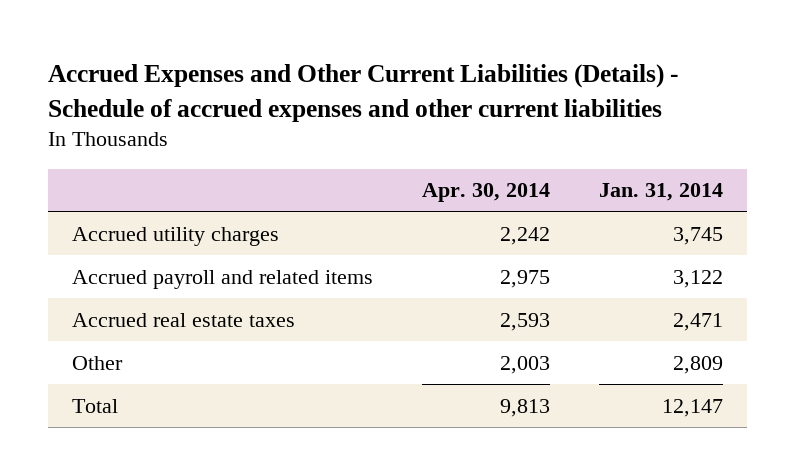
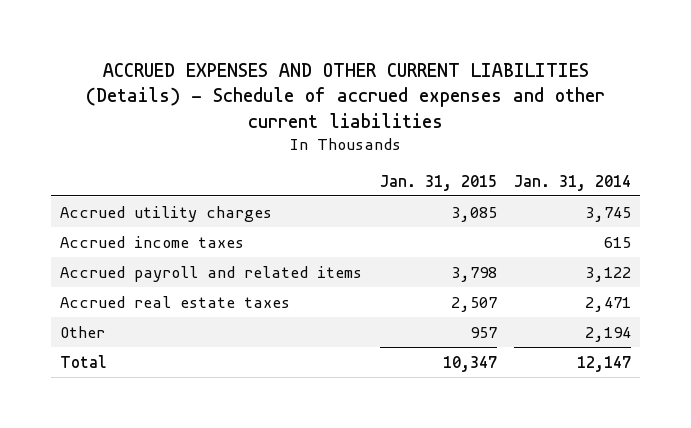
- Accrued Expenses and Other Current Liabilities (Details) - Schedule of accrued expenses and other current liabilities
+ ACCRUED EXPENSES AND OTHER CURRENT LIABILITIES (Details) - Schedule of accrued expenses and other current liabilities
- | Apr. 30, 2014 | Jan. 31, 2014
+ | Jan. 31, 2015 | Jan. 31, 2014
+ Accrued income taxes | | 615
- Other | 2,003 | 2,809
+ Other | 957 | 2,194

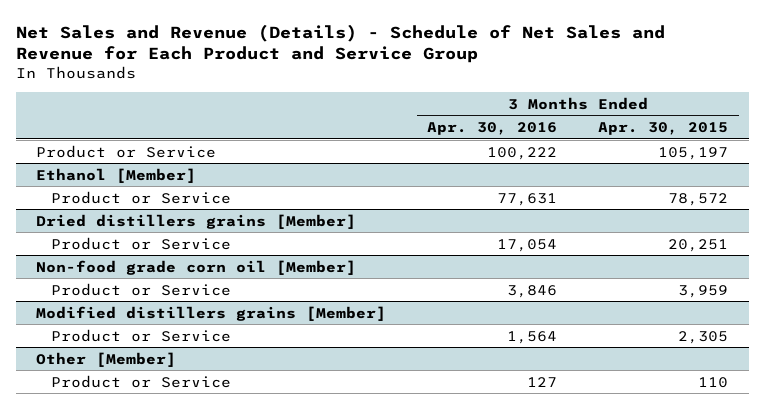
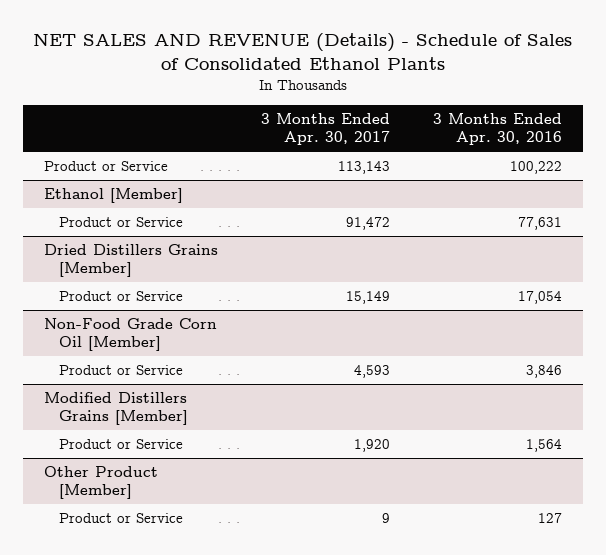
- Net Sales and Revenue (Details) - Schedule of Net Sales and Revenue for Each Product and Service Group
+ NET SALES AND REVENUE (Details) - Schedule of Sales of Consolidated Ethanol Plants
- | 3 Months Ended Apr. 30, 2016 | 3 Months Ended Apr. 30, 2015
+ | 3 Months Ended Apr. 30, 2017 | 3 Months Ended Apr. 30, 2016
- Dried distillers grains [Member]
+ Dried Distillers Grains [Member]
- Non-food grade corn oil [Member]
+ Non-Food Grade Corn Oil [Member]
- Modified distillers grains [Member]
+ Modified Distillers Grains [Member]
- Other [Member]
+ Other Product [Member]

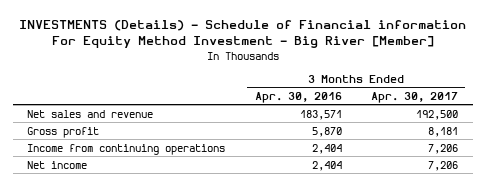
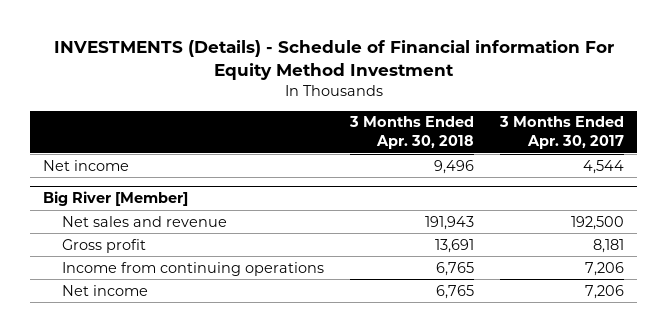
- INVESTMENTS (Details) - Schedule of Financial information For Equity Method Investment - Big River [Member]
+ INVESTMENTS (Details) - Schedule of Financial information For Equity Method Investment
- | 3 Months Ended Apr. 30, 2016 | 3 Months Ended Apr. 30, 2017
+ | 3 Months Ended Apr. 30, 2018 | 3 Months Ended Apr. 30, 2017
+ Net income | 9,496 | 4,544
+ Big River [Member]

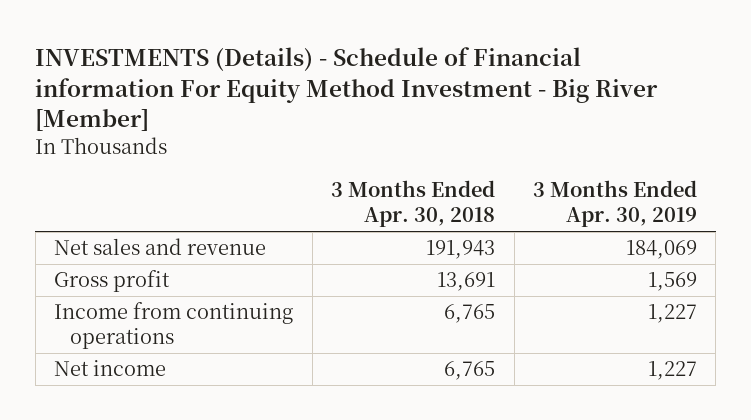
- INVESTMENTS (Details) - Schedule of Financial information For Equity Method Investment
+ INVESTMENTS (Details) - Schedule of Financial information For Equity Method Investment - Big River [Member]
- | 3 Months Ended Apr. 30, 2018 | 3 Months Ended Apr. 30, 2017
+ | 3 Months Ended Apr. 30, 2018 | 3 Months Ended Apr. 30, 2019
- Net income | 9,496 | 4,544
- Big River [Member]

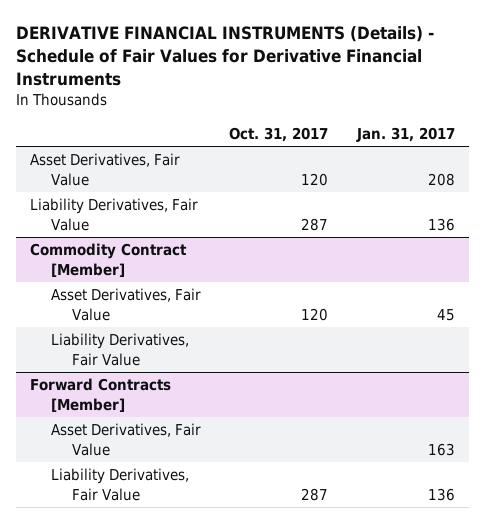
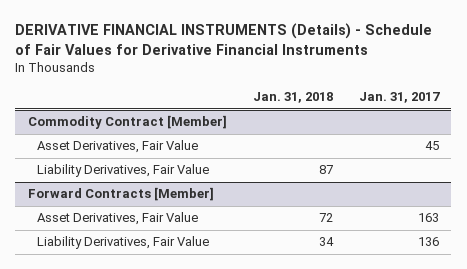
- | Oct. 31, 2017 | Jan. 31, 2017
+ | Jan. 31, 2018 | Jan. 31, 2017
- Asset Derivatives, Fair Value | 120 | 208
- Liability Derivatives, Fair Value | 287 | 136

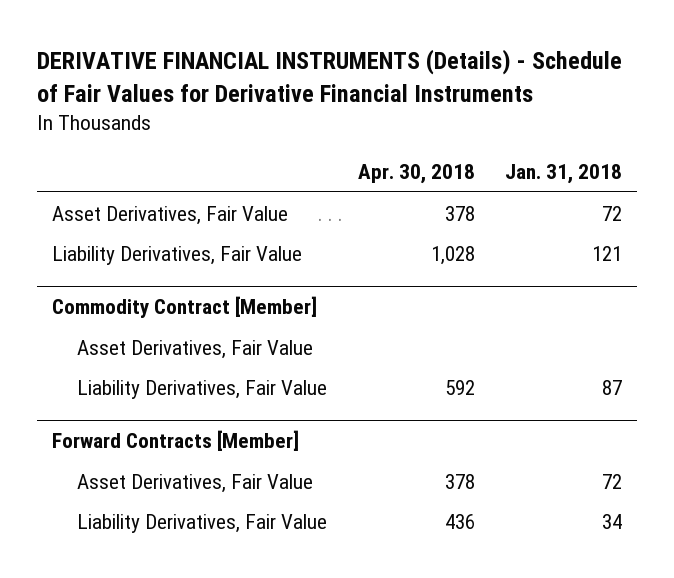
- | Jan. 31, 2018 | Jan. 31, 2017
+ | Apr. 30, 2018 | Jan. 31, 2018
+ Asset Derivatives, Fair Value | 378 | 72
+ Liability Derivatives, Fair Value | 1,028 | 121

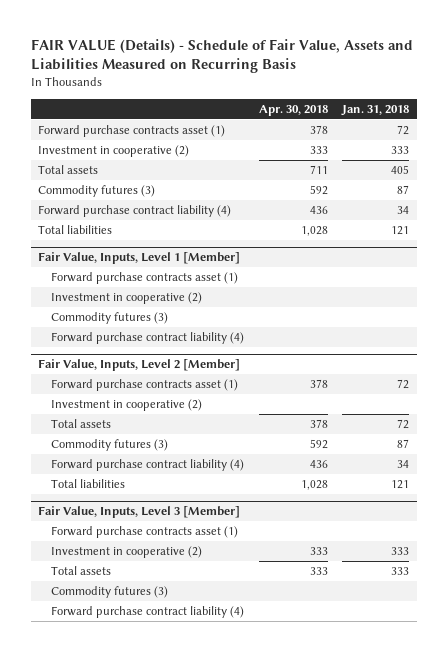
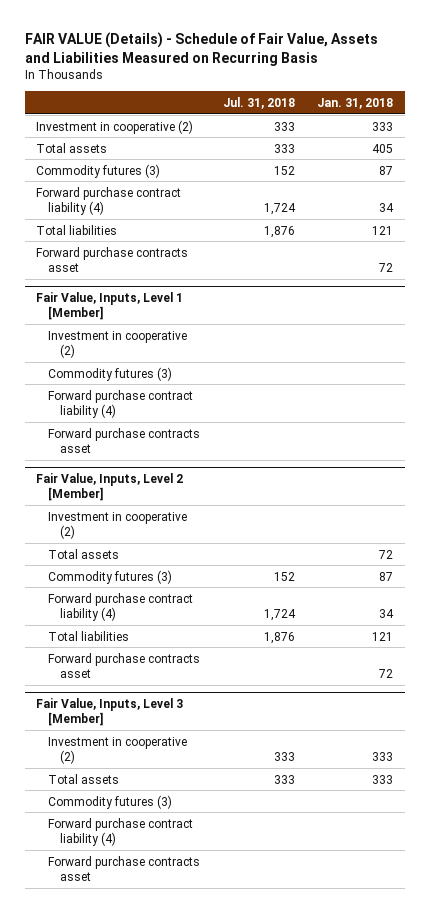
- | Apr. 30, 2018 | Jan. 31, 2018
+ | Jul. 31, 2018 | Jan. 31, 2018
- Forward purchase contracts asset (1) | 378 | 72
+ Forward purchase contracts asset | | 72
@ Fair Value, Inputs, Level 1 [Member]
- Forward purchase contracts asset (1)
+ Forward purchase contracts asset
@ Fair Value, Inputs, Level 2 [Member]
- Forward purchase contracts asset (1) | 378 | 72
+ Forward purchase contracts asset | | 72
@ Fair Value, Inputs, Level 3 [Member]
- Forward purchase contracts asset (1)
+ Forward purchase contracts asset

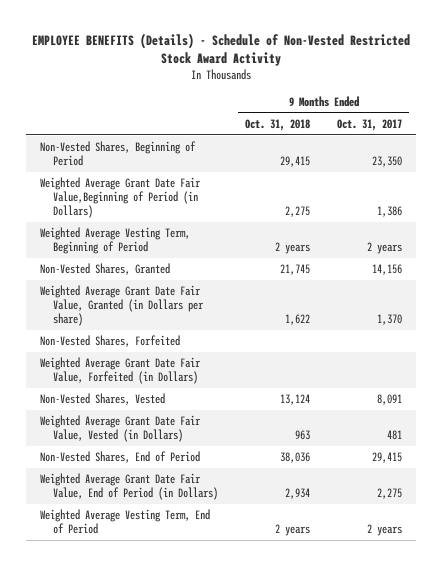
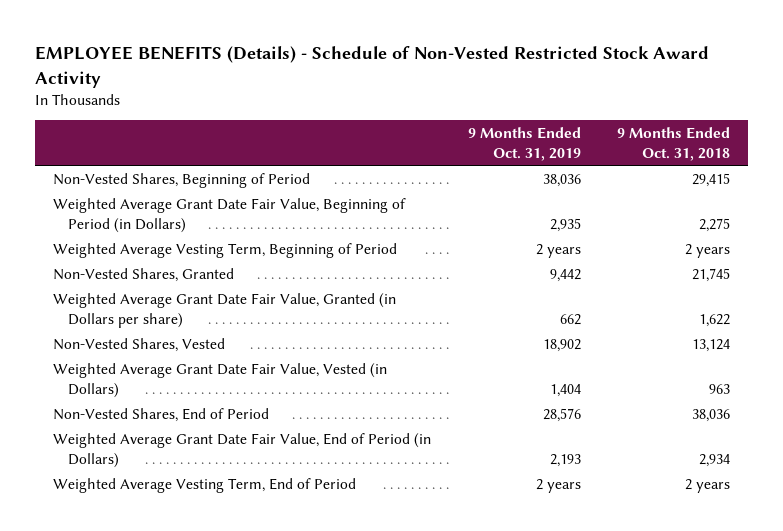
- | 9 Months Ended Oct. 31, 2018 | 9 Months Ended Oct. 31, 2017
+ | 9 Months Ended Oct. 31, 2019 | 9 Months Ended Oct. 31, 2018
- Weighted Average Grant Date Fair Value,Beginning of Period (in Dollars) | 2,275 | 1,386
+ Weighted Average Grant Date Fair Value, Beginning of Period (in Dollars) | 2,935 | 2,275
- Non-Vested Shares, Forfeited
- Weighted Average Grant Date Fair Value, Forfeited (in Dollars)

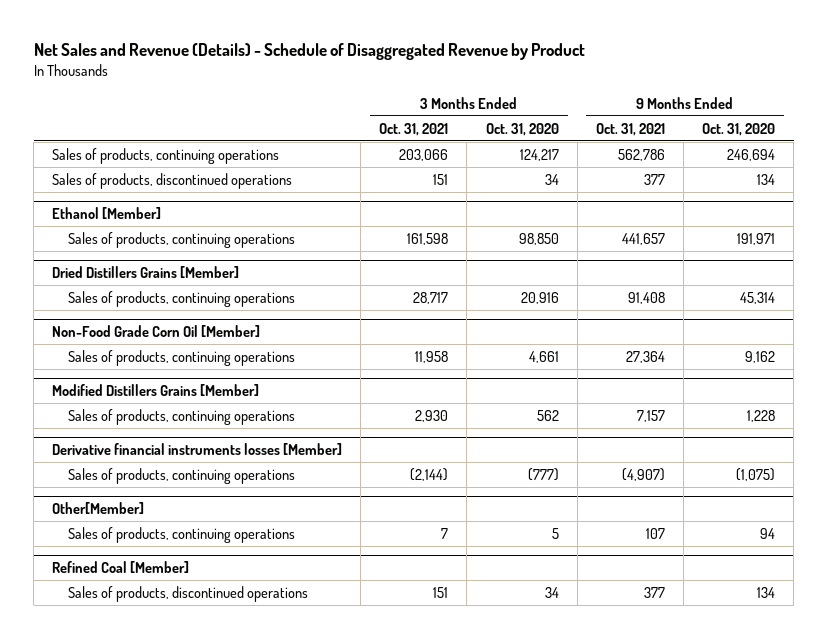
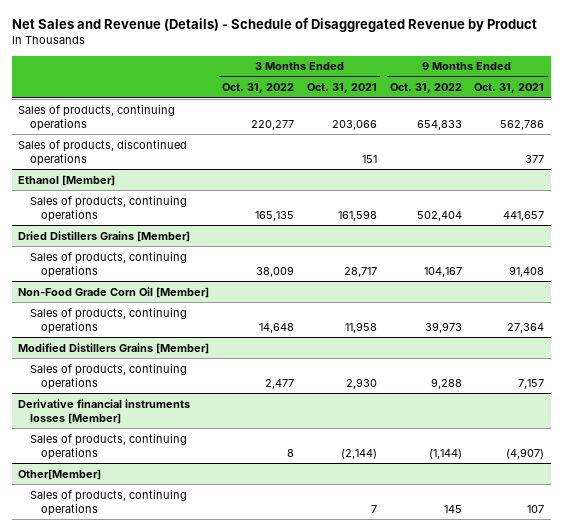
- | 3 Months Ended Oct. 31, 2021 | 3 Months Ended Oct. 31, 2020 | 9 Months Ended Oct. 31, 2021 | 9 Months Ended Oct. 31, 2020
+ | 3 Months Ended Oct. 31, 2022 | 3 Months Ended Oct. 31, 2021 | 9 Months Ended Oct. 31, 2022 | 9 Months Ended Oct. 31, 2021
- Refined Coal [Member]
- Sales of products, discontinued operations | 151 | 34 | 377 | 134

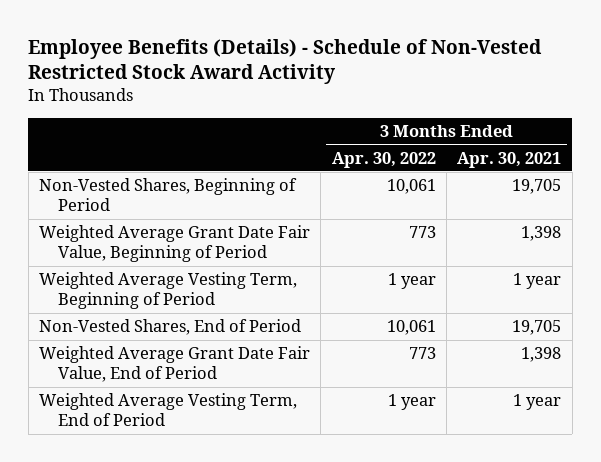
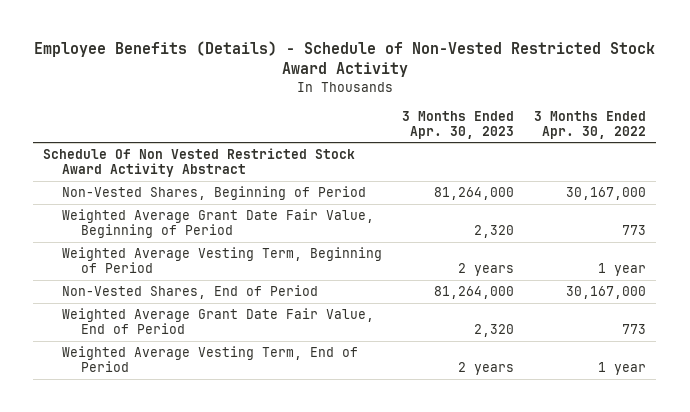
- | 3 Months Ended Apr. 30, 2022 | 3 Months Ended Apr. 30, 2021
+ | 3 Months Ended Apr. 30, 2023 | 3 Months Ended Apr. 30, 2022
- Non-Vested Shares, Beginning of Period | 10,061 | 19,705
+ Schedule Of Non Vested Restricted Stock Award Activity Abstract
+ Non-Vested Shares, Beginning of Period | 81,264,000 | 30,167,000
- Non-Vested Shares, End of Period | 10,061 | 19,705
+ Non-Vested Shares, End of Period | 81,264,000 | 30,167,000

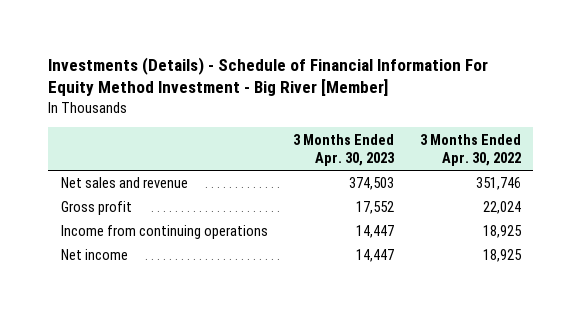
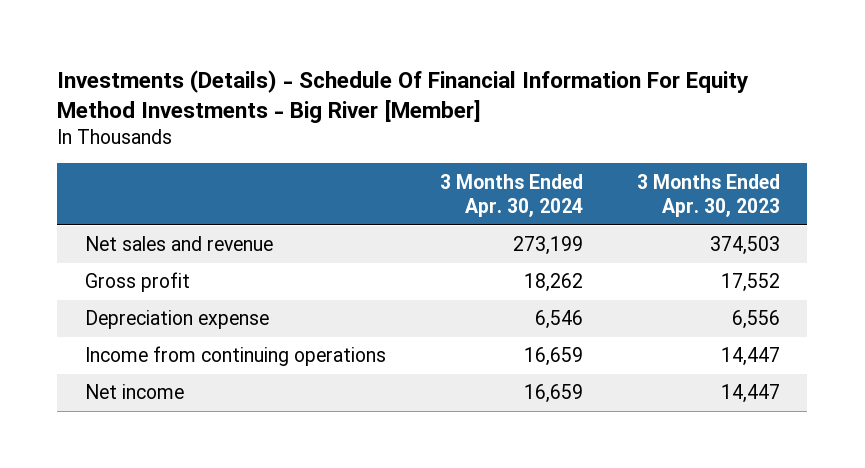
- Investments (Details) - Schedule of Financial Information For Equity Method Investment - Big River [Member]
+ Investments (Details) - Schedule Of Financial Information For Equity Method Investments - Big River [Member]
- | 3 Months Ended Apr. 30, 2023 | 3 Months Ended Apr. 30, 2022
+ | 3 Months Ended Apr. 30, 2024 | 3 Months Ended Apr. 30, 2023
+ Depreciation expense | 6,546 | 6,556

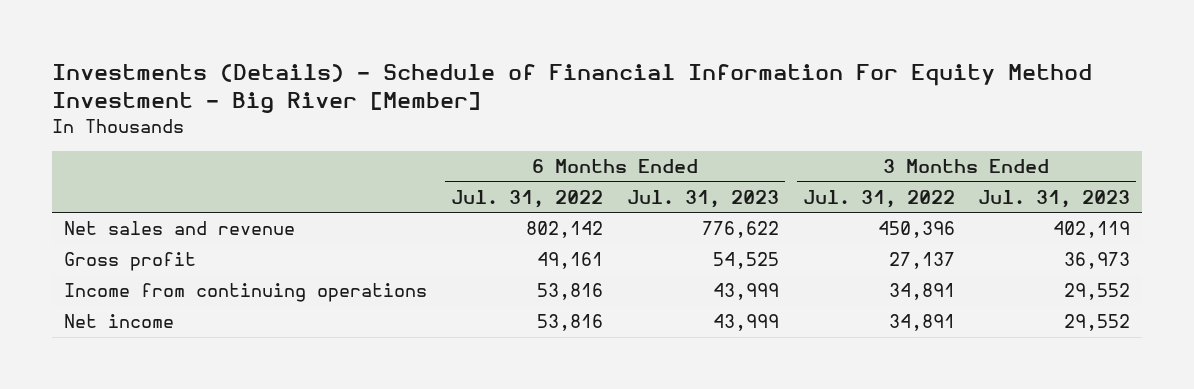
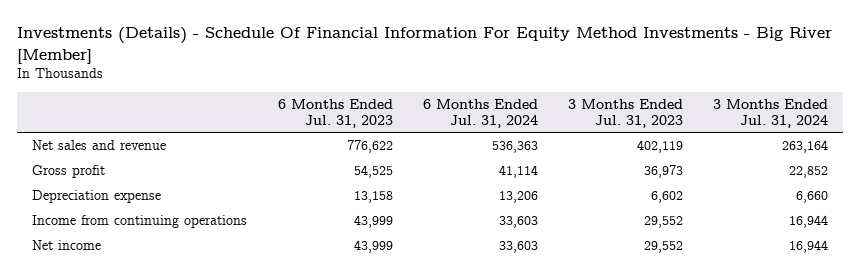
- Investments (Details) - Schedule of Financial Information For Equity Method Investment - Big River [Member]
+ Investments (Details) - Schedule Of Financial Information For Equity Method Investments - Big River [Member]
- | 6 Months Ended Jul. 31, 2022 | 6 Months Ended Jul. 31, 2023 | 3 Months Ended Jul. 31, 2022 | 3 Months Ended Jul. 31, 2023
+ | 6 Months Ended Jul. 31, 2023 | 6 Months Ended Jul. 31, 2024 | 3 Months Ended Jul. 31, 2023 | 3 Months Ended Jul. 31, 2024
+ Depreciation expense | 13,158 | 13,206 | 6,602 | 6,660

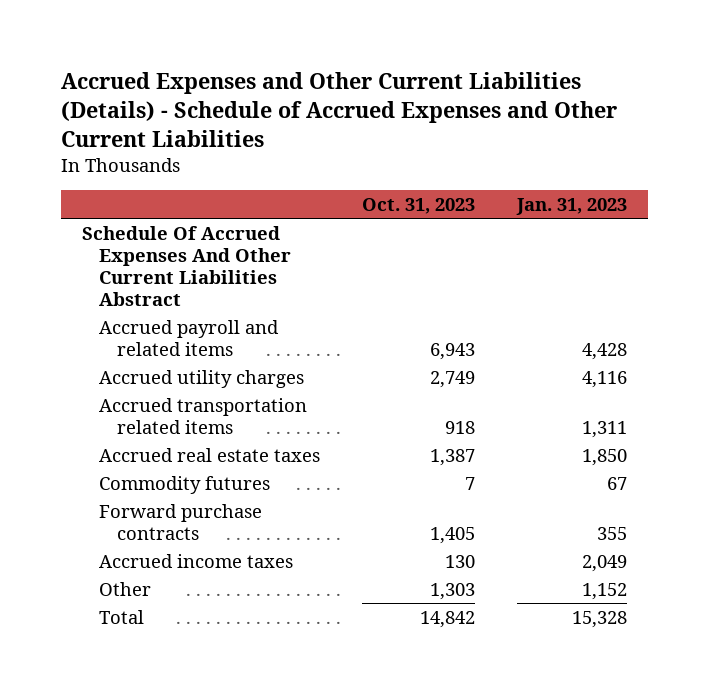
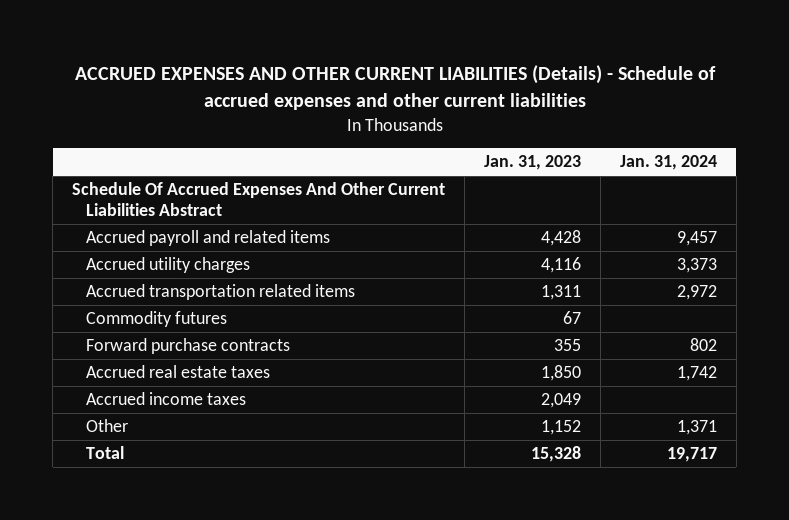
- Accrued Expenses and Other Current Liabilities (Details) - Schedule of Accrued Expenses and Other Current Liabilities
+ ACCRUED EXPENSES AND OTHER CURRENT LIABILITIES (Details) - Schedule of accrued expenses and other current liabilities
- | Oct. 31, 2023 | Jan. 31, 2023
+ | Jan. 31, 2023 | Jan. 31, 2024
moved down: Accrued real estate taxes | 1,850 | 1,742

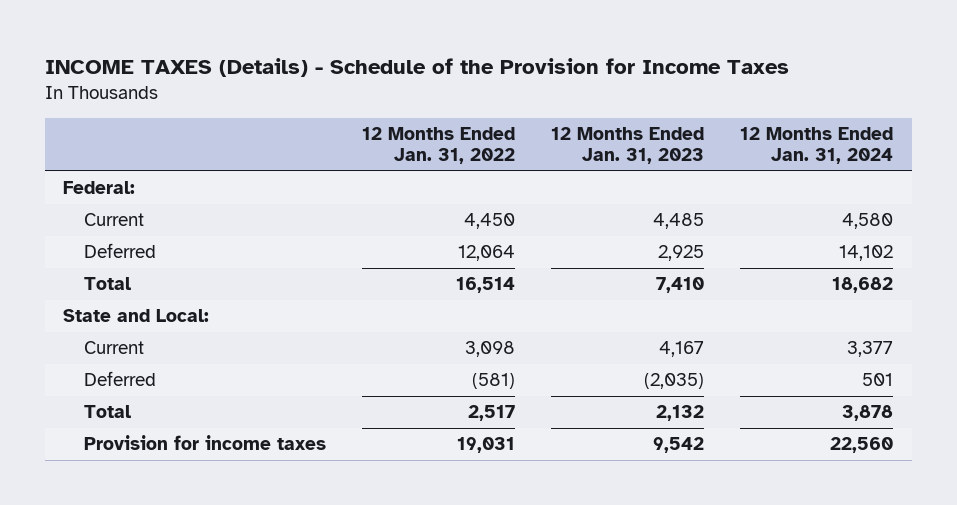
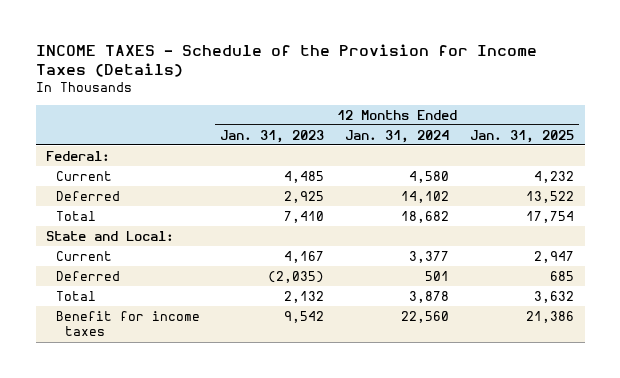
- INCOME TAXES (Details) - Schedule of the Provision for Income Taxes
+ INCOME TAXES - Schedule of the Provision for Income Taxes (Details)
- | 12 Months Ended Jan. 31, 2022 | 12 Months Ended Jan. 31, 2023 | 12 Months Ended Jan. 31, 2024
+ | 12 Months Ended Jan. 31, 2023 | 12 Months Ended Jan. 31, 2024 | 12 Months Ended Jan. 31, 2025
- Provision for income taxes | 19,031 | 9,542 | 22,560
+ Benefit for income taxes | 9,542 | 22,560 | 21,386

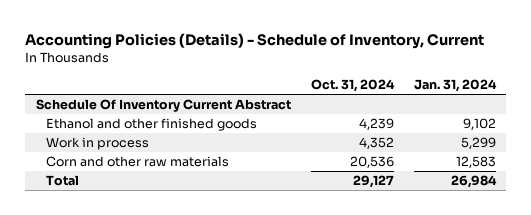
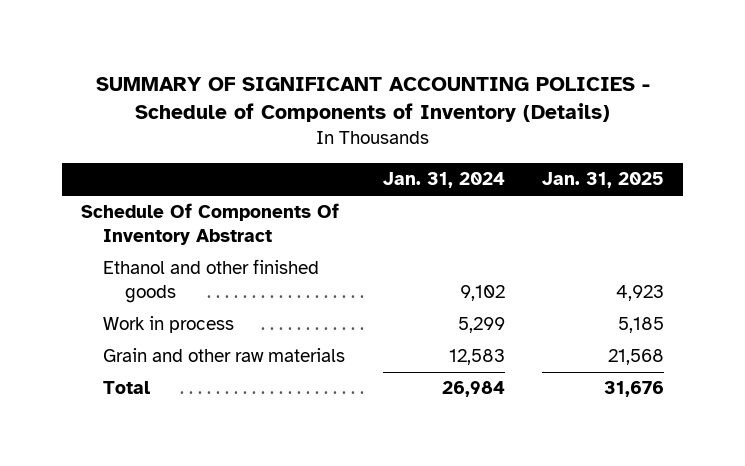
- Accounting Policies (Details) - Schedule of Inventory, Current
+ SUMMARY OF SIGNIFICANT ACCOUNTING POLICIES - Schedule of Components of Inventory (Details)
- | Oct. 31, 2024 | Jan. 31, 2024
+ | Jan. 31, 2024 | Jan. 31, 2025
- Schedule Of Inventory Current Abstract
+ Schedule Of Components Of Inventory Abstract
- Corn and other raw materials | 20,536 | 12,583
+ Grain and other raw materials | 12,583 | 21,568

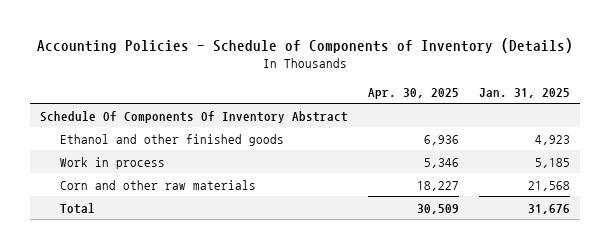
- SUMMARY OF SIGNIFICANT ACCOUNTING POLICIES - Schedule of Components of Inventory (Details)
+ Accounting Policies - Schedule of Components of Inventory (Details)
- | Jan. 31, 2024 | Jan. 31, 2025
+ | Apr. 30, 2025 | Jan. 31, 2025
- Grain and other raw materials | 12,583 | 21,568
+ Corn and other raw materials | 18,227 | 21,568

